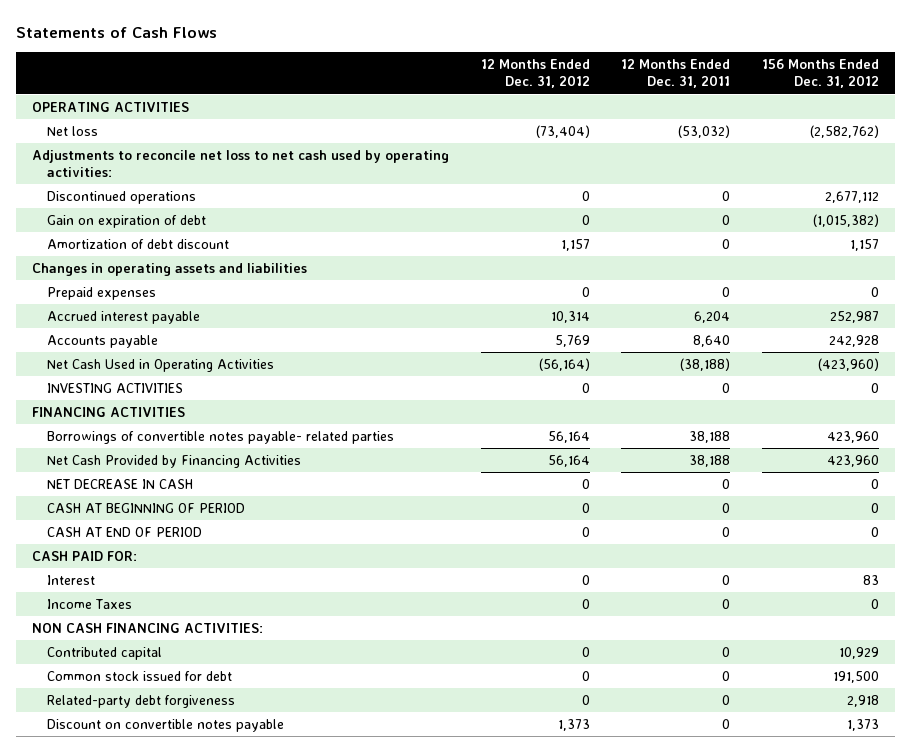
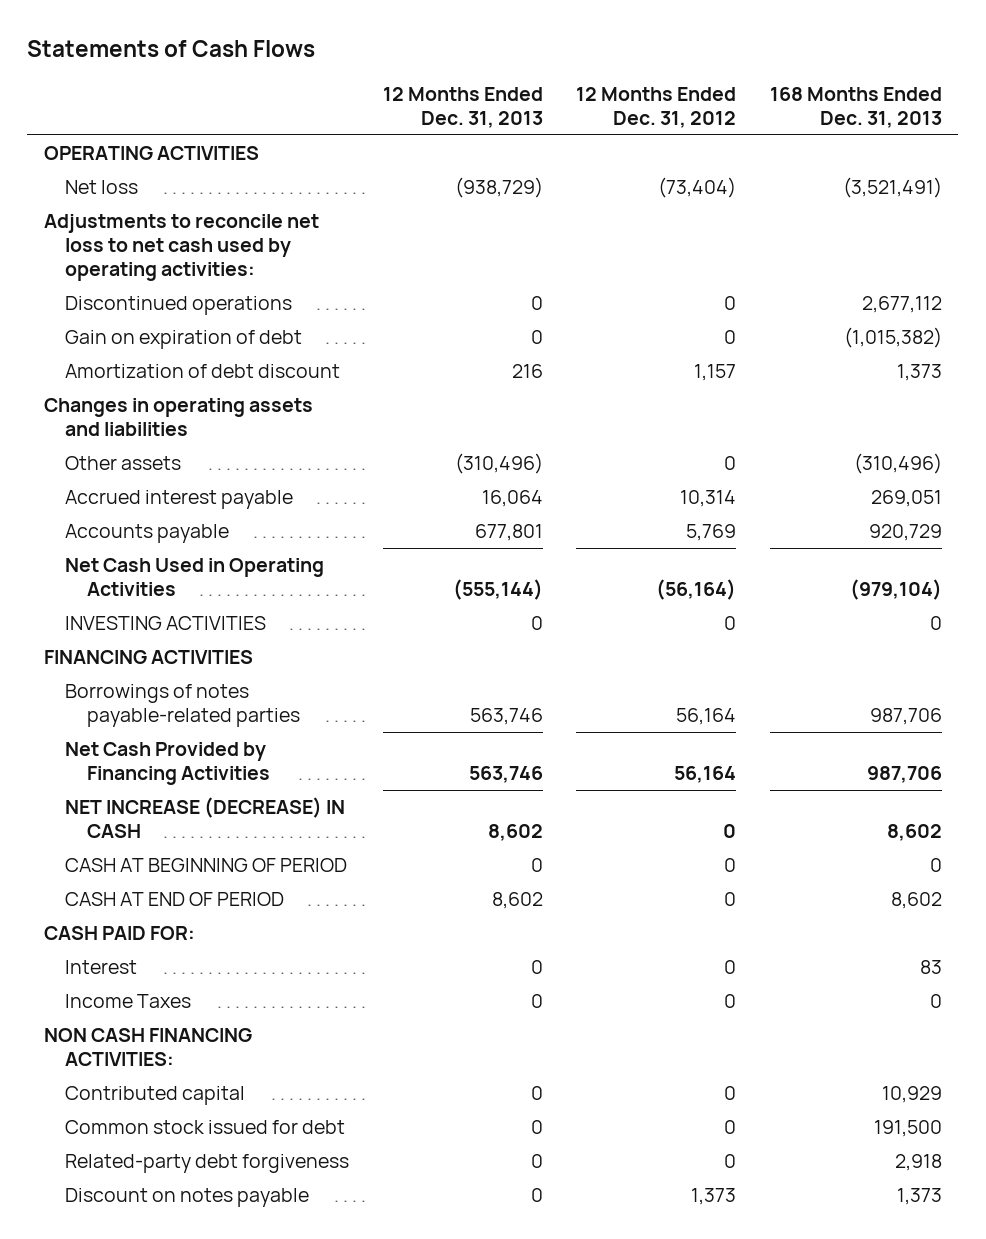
- | 12 Months Ended Dec. 31, 2012 | 12 Months Ended Dec. 31, 2011 | 156 Months Ended Dec. 31, 2012
+ | 12 Months Ended Dec. 31, 2013 | 12 Months Ended Dec. 31, 2012 | 168 Months Ended Dec. 31, 2013
- Prepaid expenses | 0 | 0 | 0
+ Other assets | (310,496) | 0 | (310,496)
- Borrowings of convertible notes payable- related parties | 56,164 | 38,188 | 423,960
+ Borrowings of notes payable-related parties | 563,746 | 56,164 | 987,706
- NET DECREASE IN CASH | 0 | 0 | 0
+ NET INCREASE (DECREASE) IN CASH | 8,602 | 0 | 8,602
- Discount on convertible notes payable | 1,373 | 0 | 1,373
+ Discount on notes payable | 0 | 1,373 | 1,373

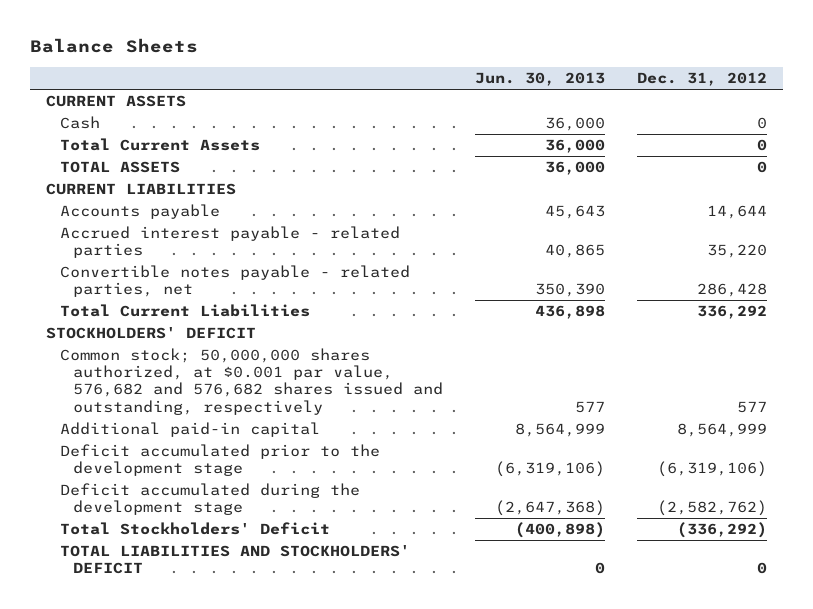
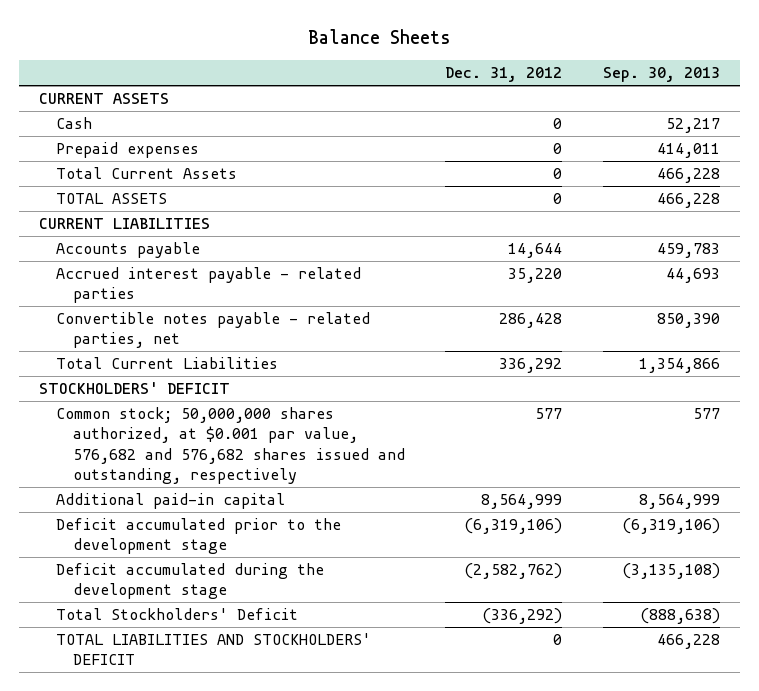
- | Jun. 30, 2013 | Dec. 31, 2012
+ | Dec. 31, 2012 | Sep. 30, 2013
+ Prepaid expenses | 0 | 414,011

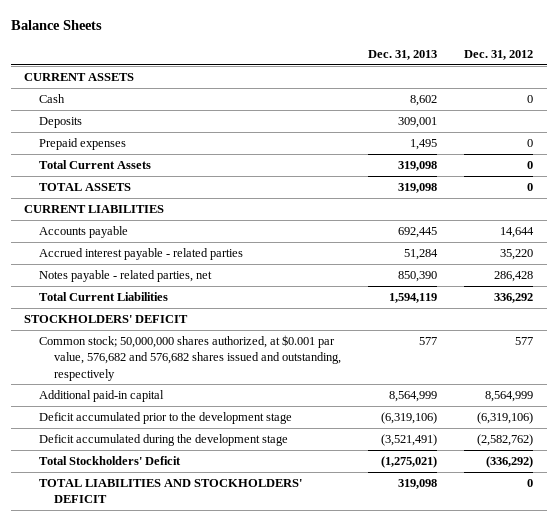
- | Dec. 31, 2012 | Sep. 30, 2013
+ | Dec. 31, 2013 | Dec. 31, 2012
+ Deposits | 309,001 |
- Convertible notes payable - related parties, net | 286,428 | 850,390
+ Notes payable - related parties, net | 850,390 | 286,428

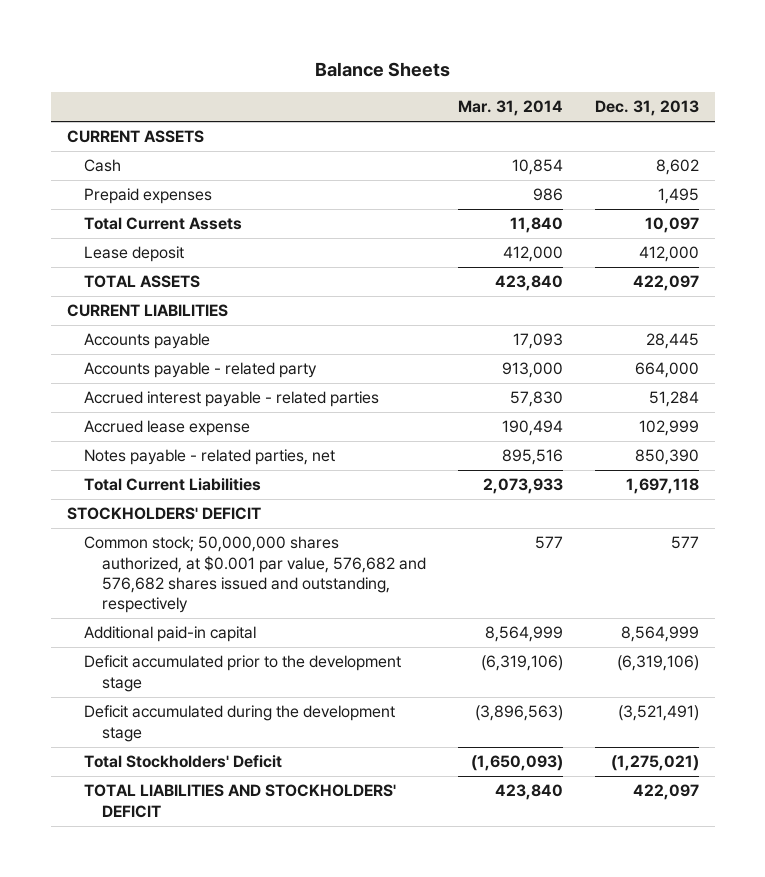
- | Dec. 31, 2013 | Dec. 31, 2012
+ | Mar. 31, 2014 | Dec. 31, 2013
- Deposits | 309,001 |
- Total Current Assets | 319,098 | 0
- TOTAL ASSETS | 319,098 | 0
+ Total Current Assets | 11,840 | 10,097
+ Lease deposit | 412,000 | 412,000
+ TOTAL ASSETS | 423,840 | 422,097
- Accounts payable | 692,445 | 14,644
+ Accounts payable | 17,093 | 28,445
+ Accounts payable - related party | 913,000 | 664,000
+ Accrued lease expense | 190,494 | 102,999
- Total Current Liabilities | 1,594,119 | 336,292
+ Total Current Liabilities | 2,073,933 | 1,697,118
- TOTAL LIABILITIES AND STOCKHOLDERS' DEFICIT | 319,098 | 0
+ TOTAL LIABILITIES AND STOCKHOLDERS' DEFICIT | 423,840 | 422,097

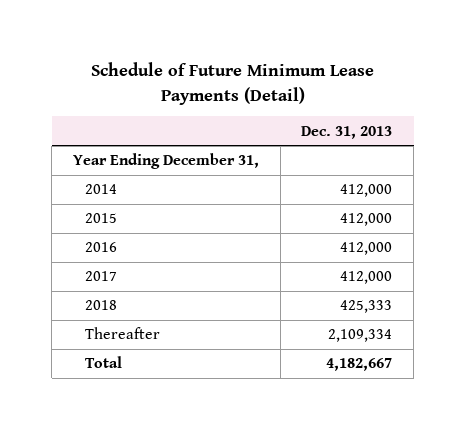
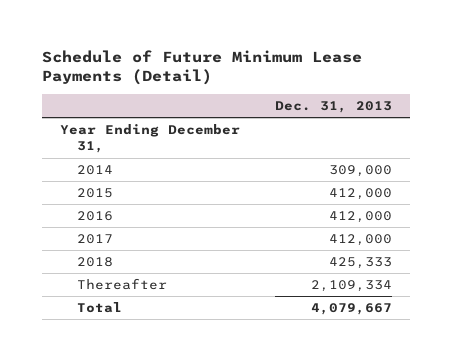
- 2014 | 412,000
+ 2014 | 309,000
- Total | 4,182,667
+ Total | 4,079,667

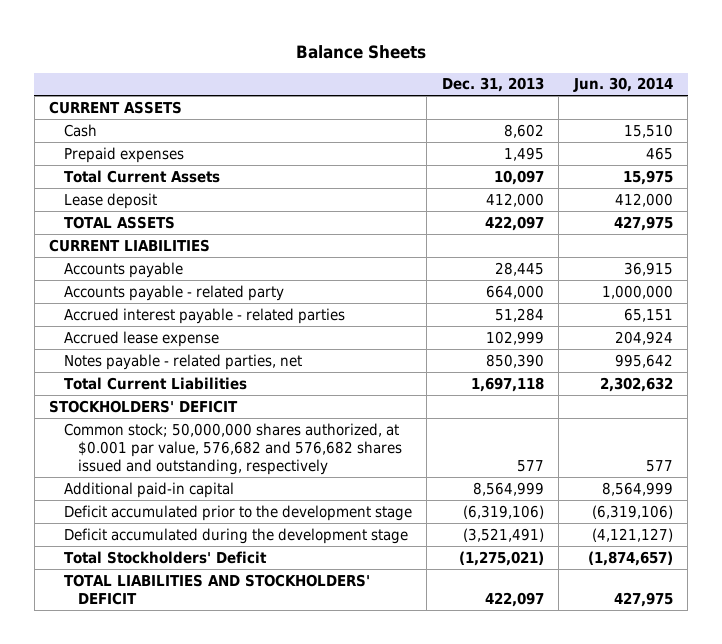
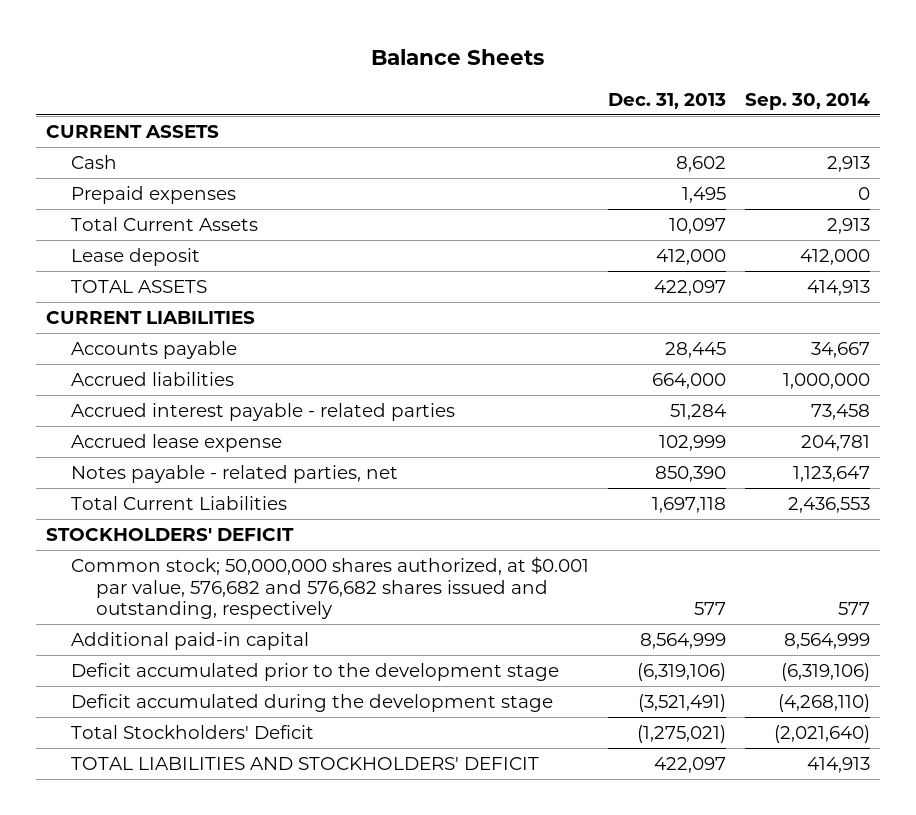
- | Dec. 31, 2013 | Jun. 30, 2014
+ | Dec. 31, 2013 | Sep. 30, 2014
- Accounts payable - related party | 664,000 | 1,000,000
+ Accrued liabilities | 664,000 | 1,000,000

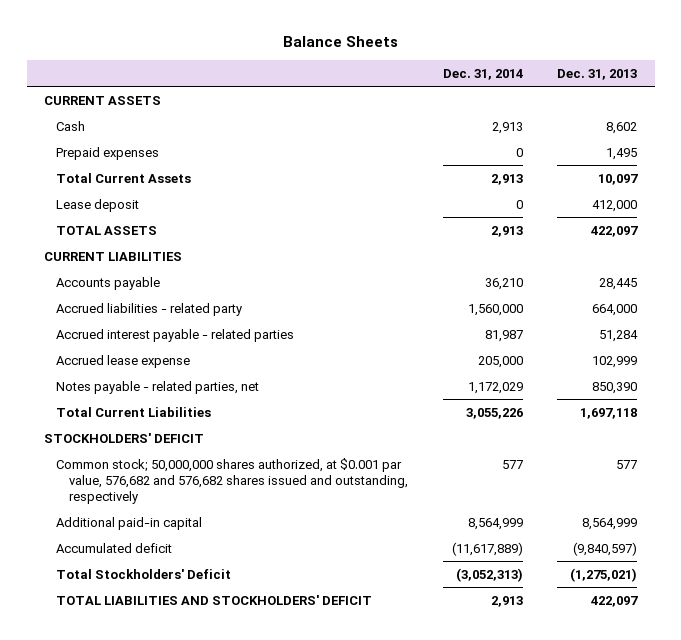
- | Dec. 31, 2013 | Sep. 30, 2014
+ | Dec. 31, 2014 | Dec. 31, 2013
- Accrued liabilities | 664,000 | 1,000,000
+ Accrued liabilities - related party | 1,560,000 | 664,000
- Deficit accumulated prior to the development stage | (6,319,106) | (6,319,106)
- Deficit accumulated during the development stage | (3,521,491) | (4,268,110)
+ Accumulated deficit | (11,617,889) | (9,840,597)

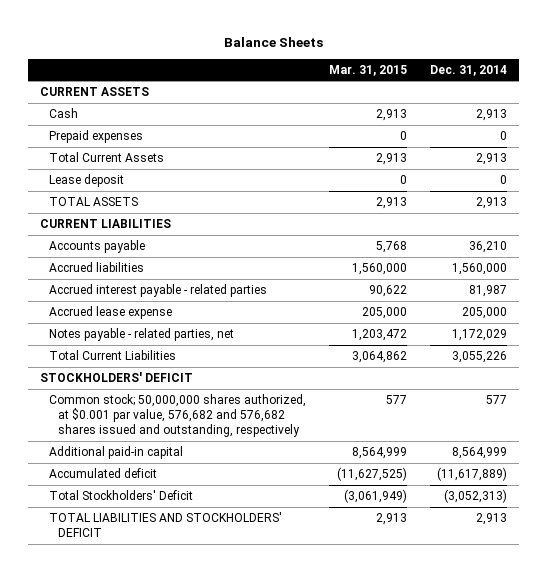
- | Dec. 31, 2014 | Dec. 31, 2013
+ | Mar. 31, 2015 | Dec. 31, 2014
- Accrued liabilities - related party | 1,560,000 | 664,000
+ Accrued liabilities | 1,560,000 | 1,560,000

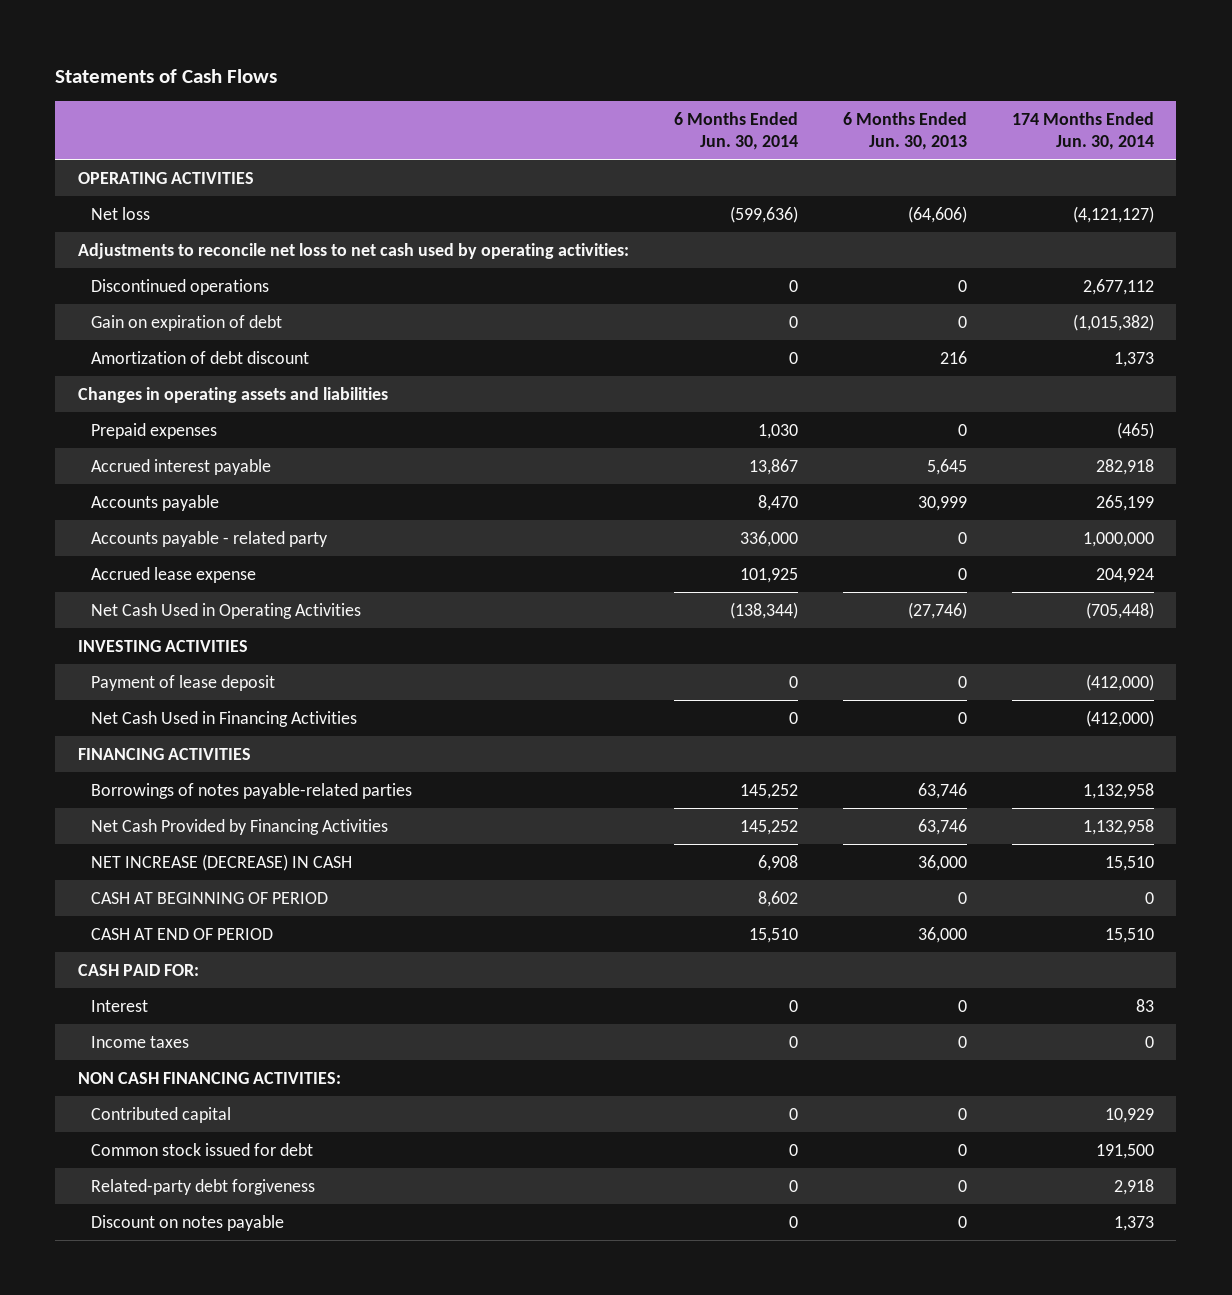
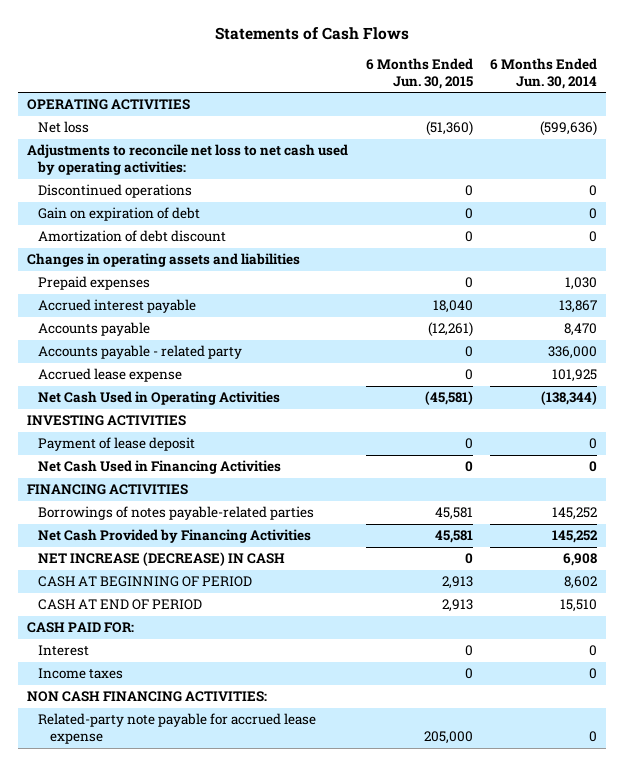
- | 6 Months Ended Jun. 30, 2014 | 6 Months Ended Jun. 30, 2013 | 174 Months Ended Jun. 30, 2014
+ | 6 Months Ended Jun. 30, 2015 | 6 Months Ended Jun. 30, 2014
- Contributed capital | 0 | 0 | 10,929
- Common stock issued for debt | 0 | 0 | 191,500
- Related-party debt forgiveness | 0 | 0 | 2,918
- Discount on notes payable | 0 | 0 | 1,373
+ Related-party note payable for accrued lease expense | 205,000 | 0

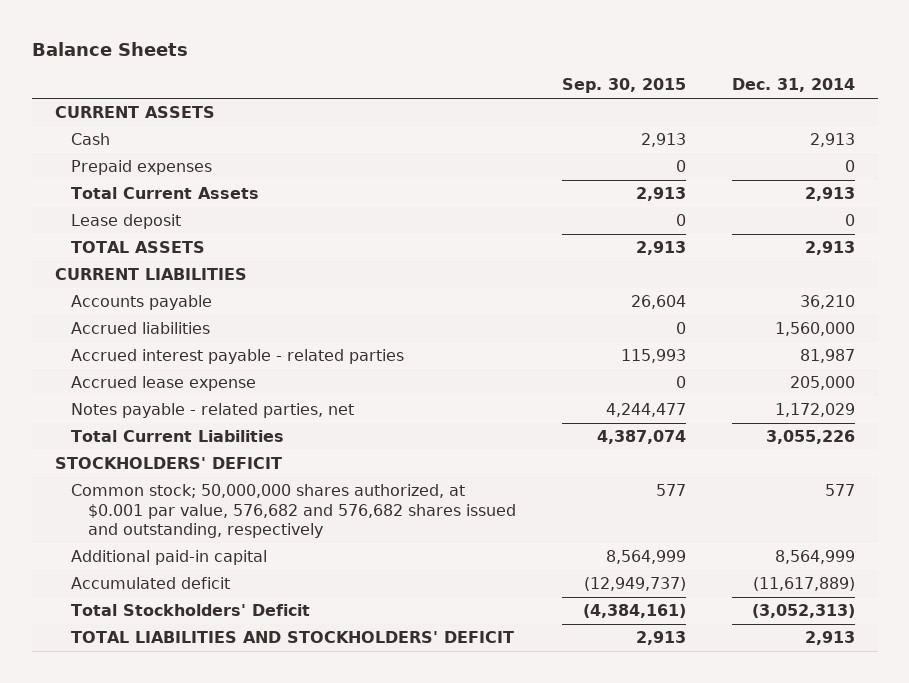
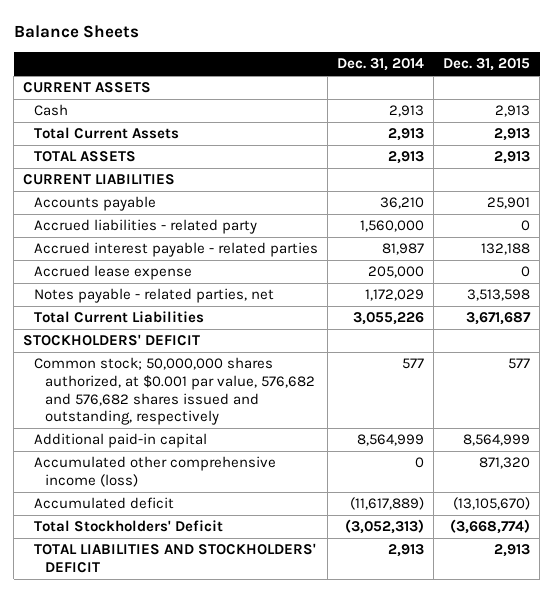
- | Sep. 30, 2015 | Dec. 31, 2014
+ | Dec. 31, 2014 | Dec. 31, 2015
- Prepaid expenses | 0 | 0
- Lease deposit | 0 | 0
- Accrued liabilities | 0 | 1,560,000
+ Accrued liabilities - related party | 1,560,000 | 0
+ Accumulated other comprehensive income (loss) | 0 | 871,320

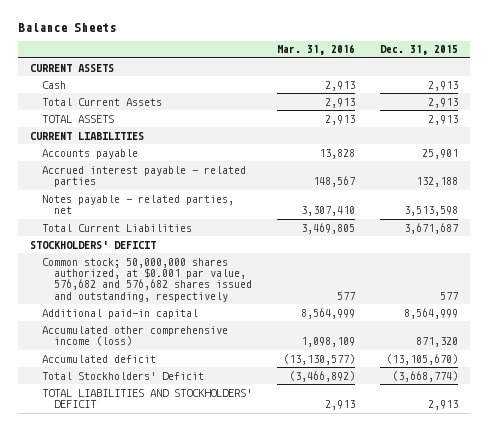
- | Dec. 31, 2014 | Dec. 31, 2015
+ | Mar. 31, 2016 | Dec. 31, 2015
- Accrued liabilities - related party | 1,560,000 | 0
- Accrued lease expense | 205,000 | 0

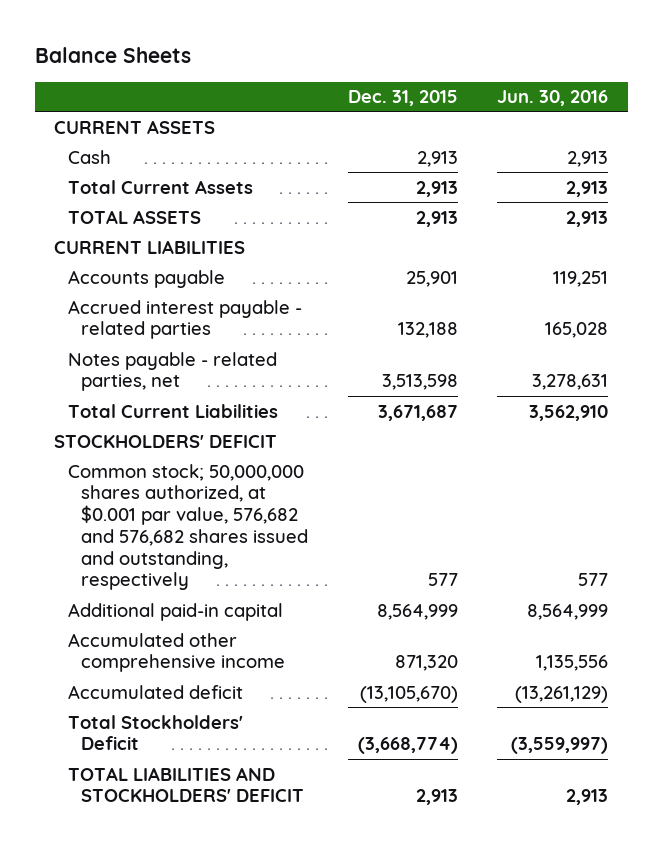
- | Mar. 31, 2016 | Dec. 31, 2015
+ | Dec. 31, 2015 | Jun. 30, 2016
- Accumulated other comprehensive income (loss) | 1,098,109 | 871,320
+ Accumulated other comprehensive income | 871,320 | 1,135,556

